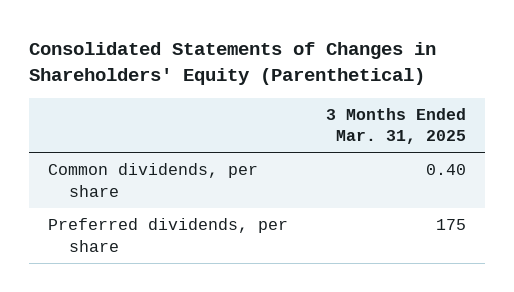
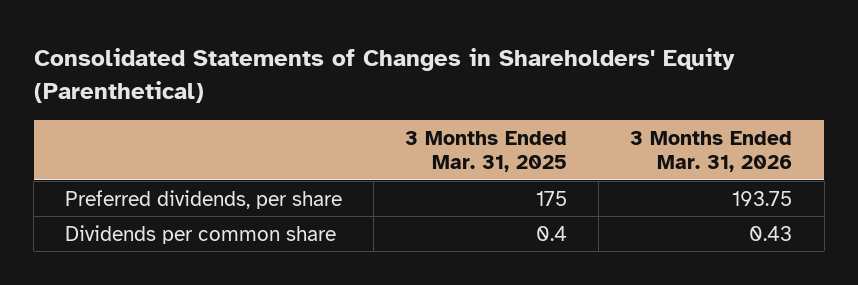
- | 3 Months Ended Mar. 31, 2025
+ | 3 Months Ended Mar. 31, 2025 | 3 Months Ended Mar. 31, 2026
- Common dividends, per share | 0.40
+ Dividends per common share | 0.4 | 0.43

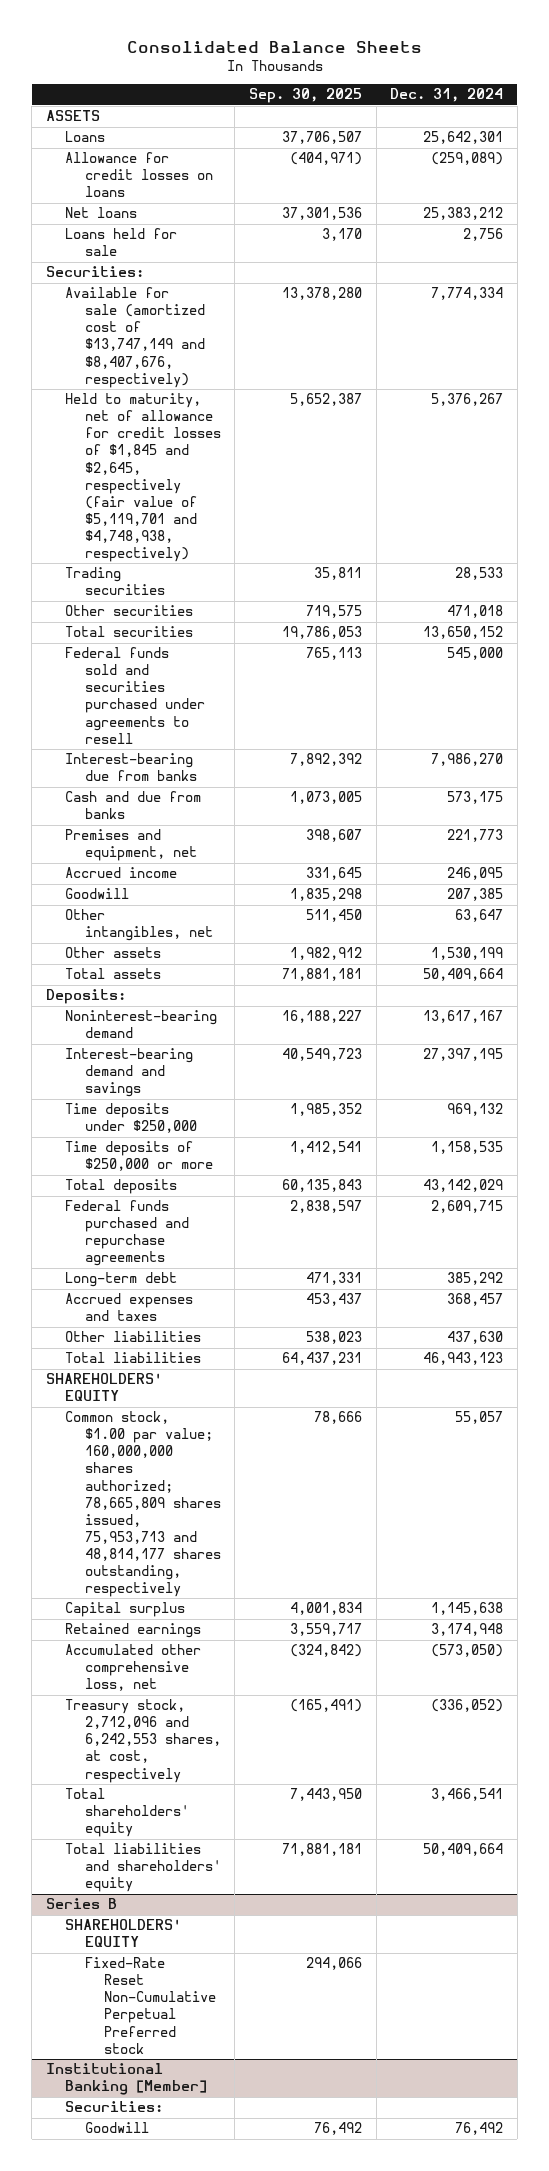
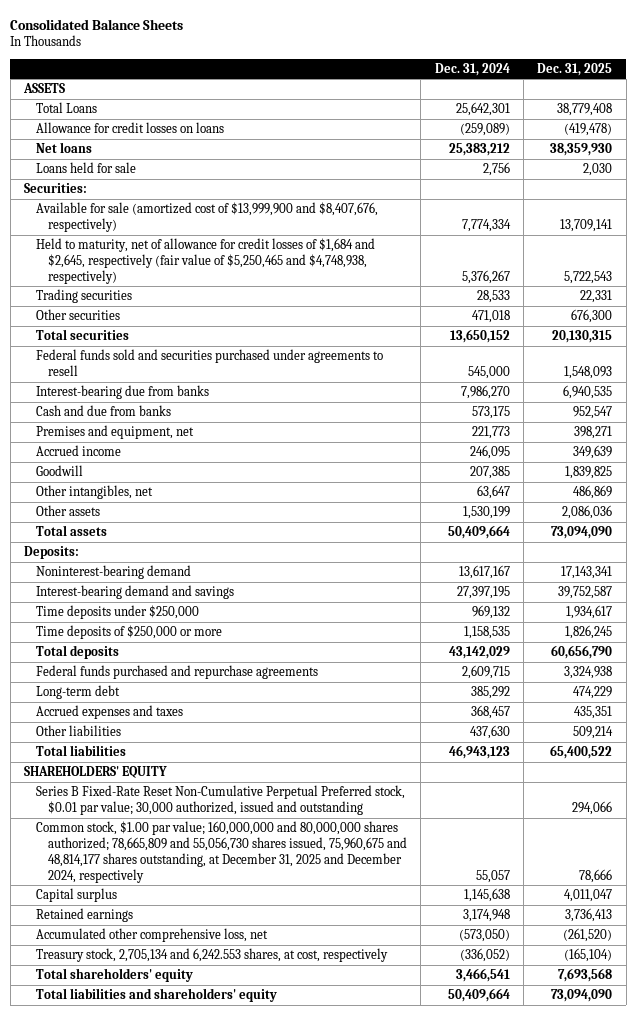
- | Sep. 30, 2025 | Dec. 31, 2024
+ | Dec. 31, 2024 | Dec. 31, 2025
- Loans | 37,706,507 | 25,642,301
+ Total Loans | 25,642,301 | 38,779,408
- Available for sale (amortized cost of $13,747,149 and $8,407,676, respectively) | 13,378,280 | 7,774,334
- Held to maturity, net of allowance for credit losses of $1,845 and $2,645, respectively (fair value of $5,119,701 and $4,748,938, respectively) | 5,652,387 | 5,376,267
+ Available for sale (amortized cost of $13,999,900 and $8,407,676, respectively) | 7,774,334 | 13,709,141
+ Held to maturity, net of allowance for credit losses of $1,684 and $2,645, respectively (fair value of $5,250,465 and $4,748,938, respectively) | 5,376,267 | 5,722,543
- Common stock, $1.00 par value; 160,000,000 shares authorized; 78,665,809 shares issued, 75,953,713 and 48,814,177 shares outstanding, respectively | 78,666 | 55,057
+ Series B Fixed-Rate Reset Non-Cumulative Perpetual Preferred stock, $0.01 par value; 30,000 authorized, issued and outstanding | | 294,066
+ Common stock, $1.00 par value; 160,000,000 and 80,000,000 shares authorized; 78,665,809 and 55,056,730 shares issued, 75,960,675 and 48,814,177 shares outstanding, at December 31, 2025 and December 2024, respectively | 55,057 | 78,666
- Treasury stock, 2,712,096 and 6,242,553 shares, at cost, respectively | (165,491) | (336,052)
+ Treasury stock, 2,705,134 and 6,242.553 shares, at cost, respectively | (336,052) | (165,104)
- Series B
- SHAREHOLDERS' EQUITY
- Fixed-Rate Reset Non-Cumulative Perpetual Preferred stock | 294,066 |
- Institutional Banking [Member]
- Securities:
- Goodwill | 76,492 | 76,492

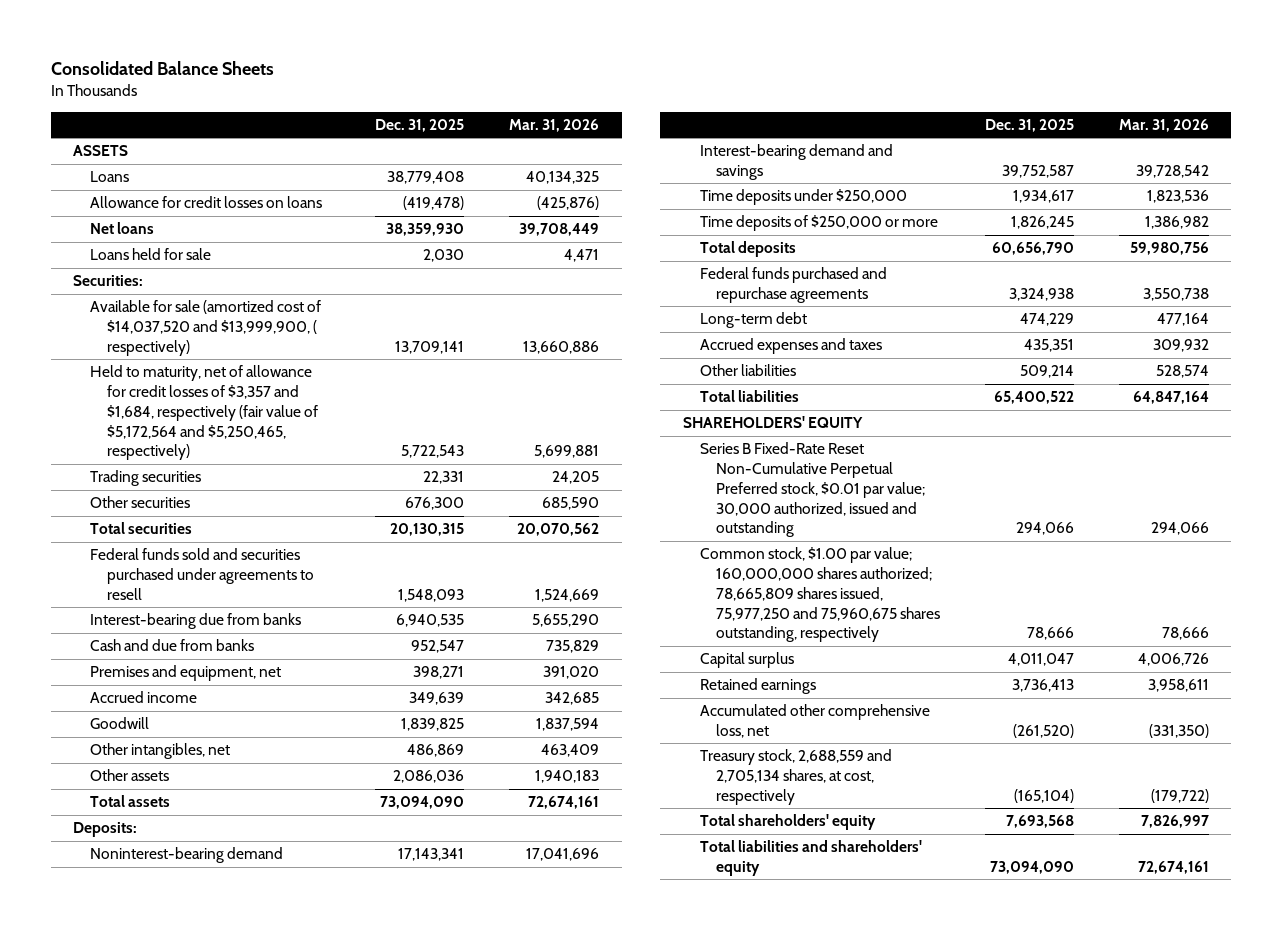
- | Dec. 31, 2024 | Dec. 31, 2025
+ | Dec. 31, 2025 | Mar. 31, 2026
- Total Loans | 25,642,301 | 38,779,408
+ Loans | 38,779,408 | 40,134,325
- Available for sale (amortized cost of $13,999,900 and $8,407,676, respectively) | 7,774,334 | 13,709,141
- Held to maturity, net of allowance for credit losses of $1,684 and $2,645, respectively (fair value of $5,250,465 and $4,748,938, respectively) | 5,376,267 | 5,722,543
+ Available for sale (amortized cost of $14,037,520 and $13,999,900, ( respectively) | 13,709,141 | 13,660,886
+ Held to maturity, net of allowance for credit losses of $3,357 and $1,684, respectively (fair value of $5,172,564 and $5,250,465, respectively) | 5,722,543 | 5,699,881
- Common stock, $1.00 par value; 160,000,000 and 80,000,000 shares authorized; 78,665,809 and 55,056,730 shares issued, 75,960,675 and 48,814,177 shares outstanding, at December 31, 2025 and December 2024, respectively | 55,057 | 78,666
+ Common stock, $1.00 par value; 160,000,000 shares authorized; 78,665,809 shares issued, 75,977,250 and 75,960,675 shares outstanding, respectively | 78,666 | 78,666
- Treasury stock, 2,705,134 and 6,242.553 shares, at cost, respectively | (336,052) | (165,104)
+ Treasury stock, 2,688,559 and 2,705,134 shares, at cost, respectively | (165,104) | (179,722)

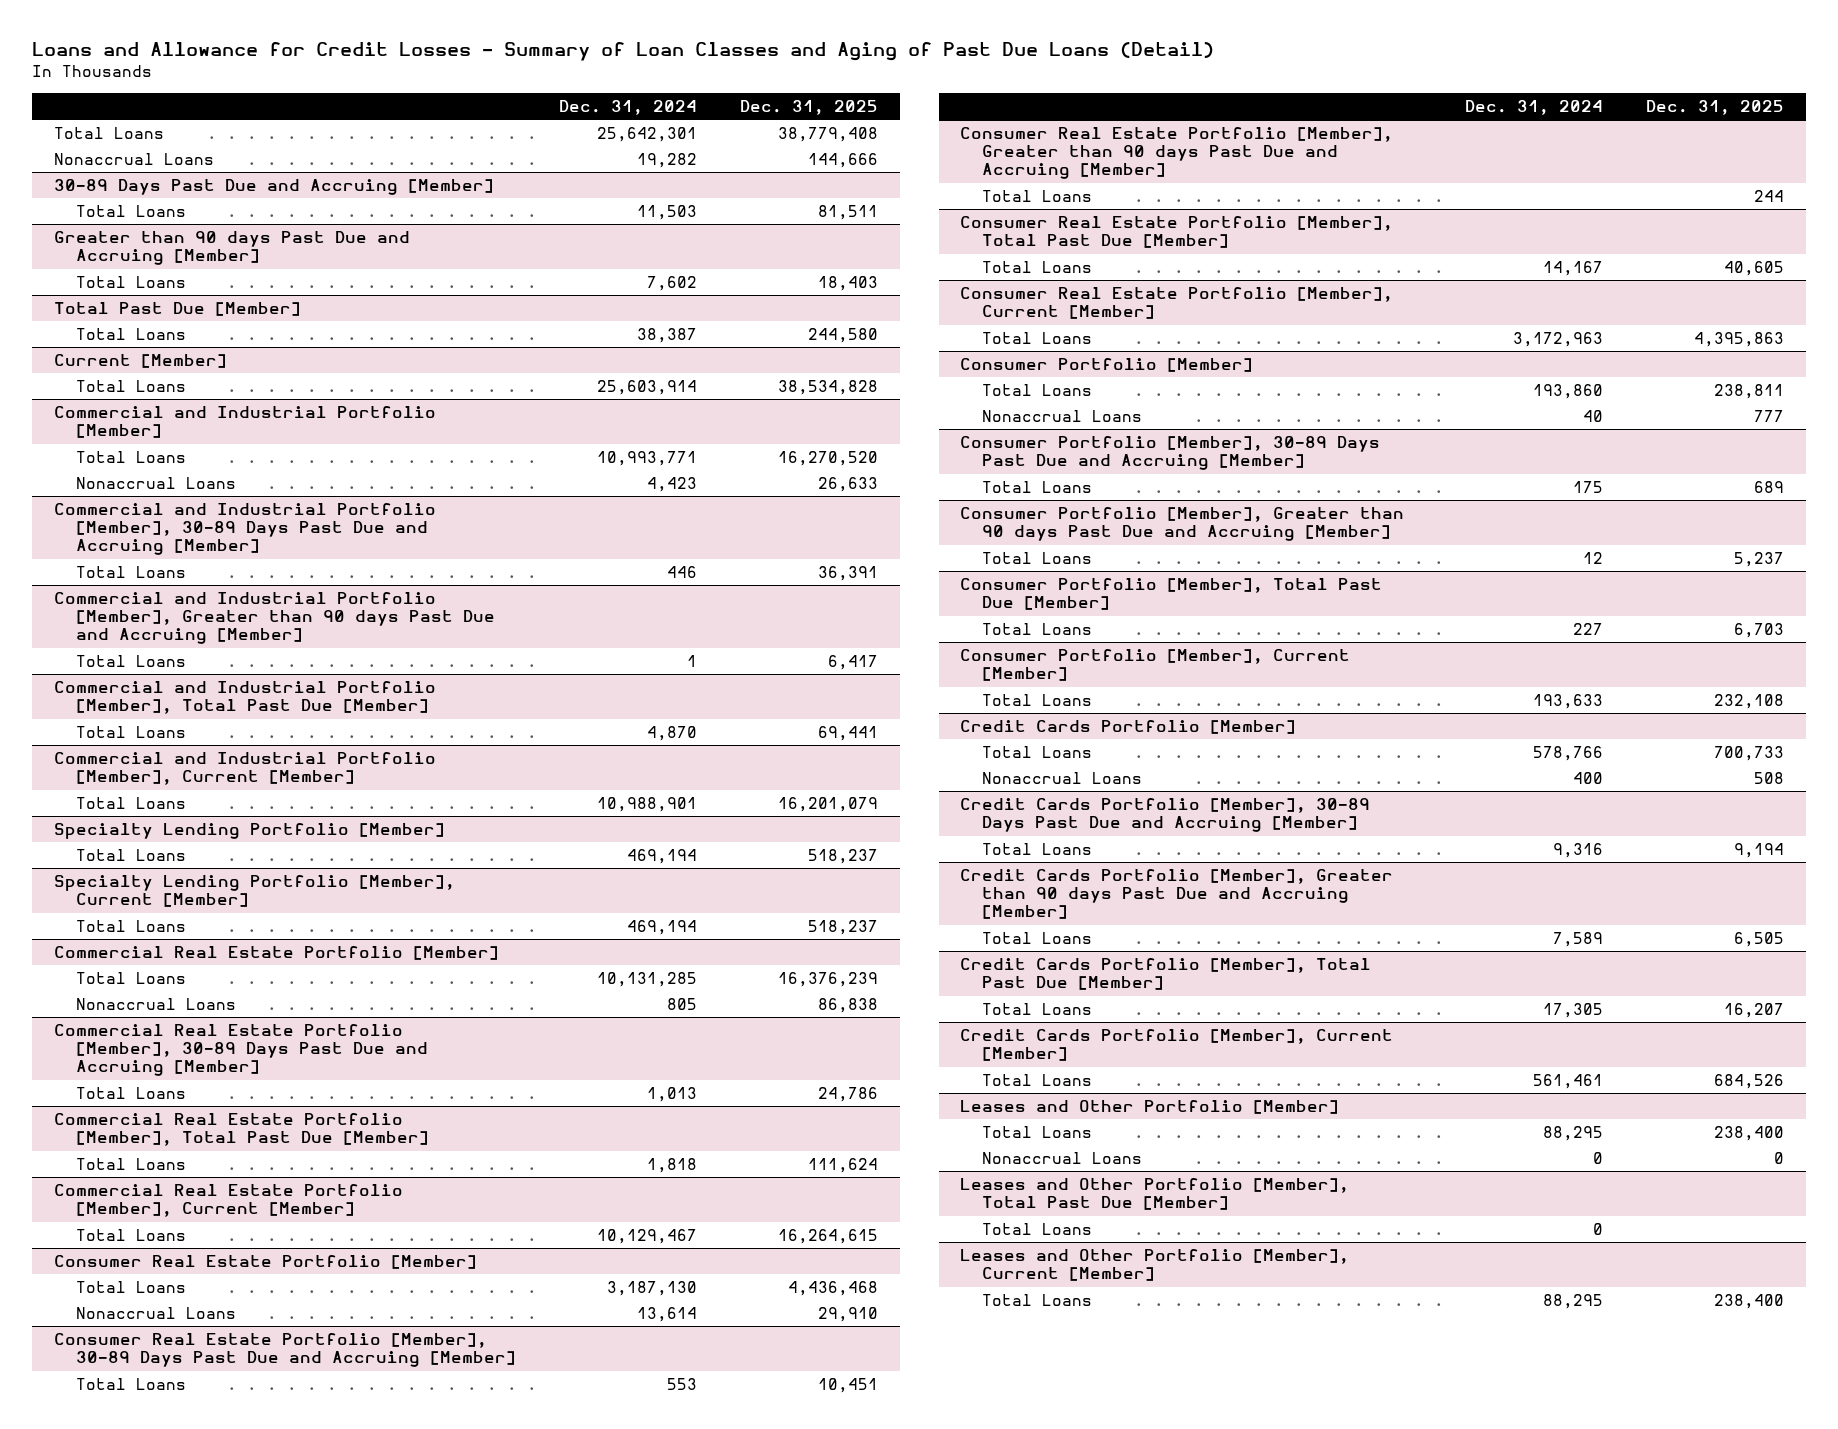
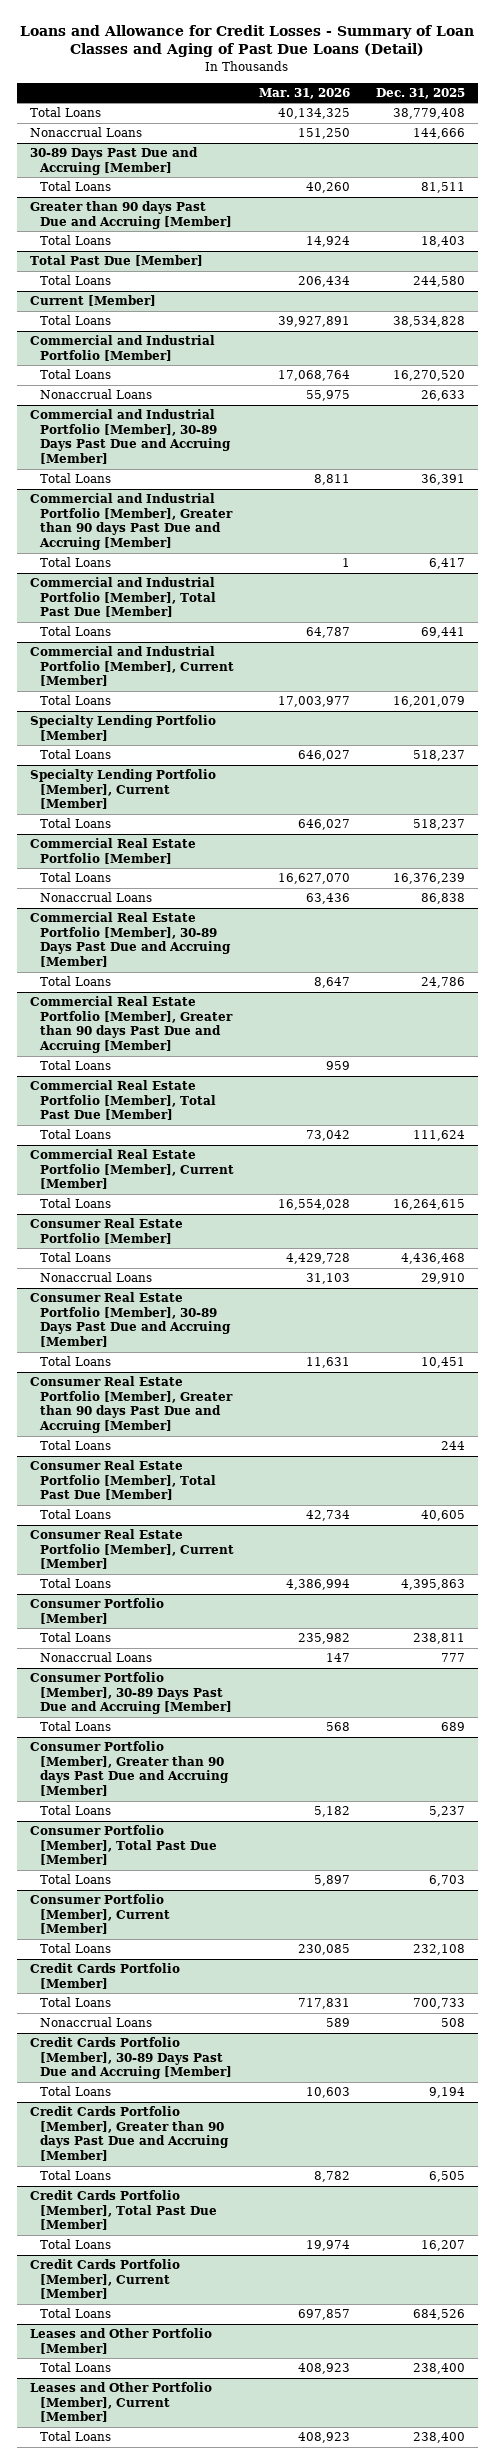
- | Dec. 31, 2024 | Dec. 31, 2025
+ | Mar. 31, 2026 | Dec. 31, 2025
+ Commercial Real Estate Portfolio [Member], Greater than 90 days Past Due and Accruing [Member]
+ Total Loans | 959 |
@ Leases and Other Portfolio [Member]
- Nonaccrual Loans | 0 | 0
- Leases and Other Portfolio [Member], Total Past Due [Member]
- Total Loans | 0 |

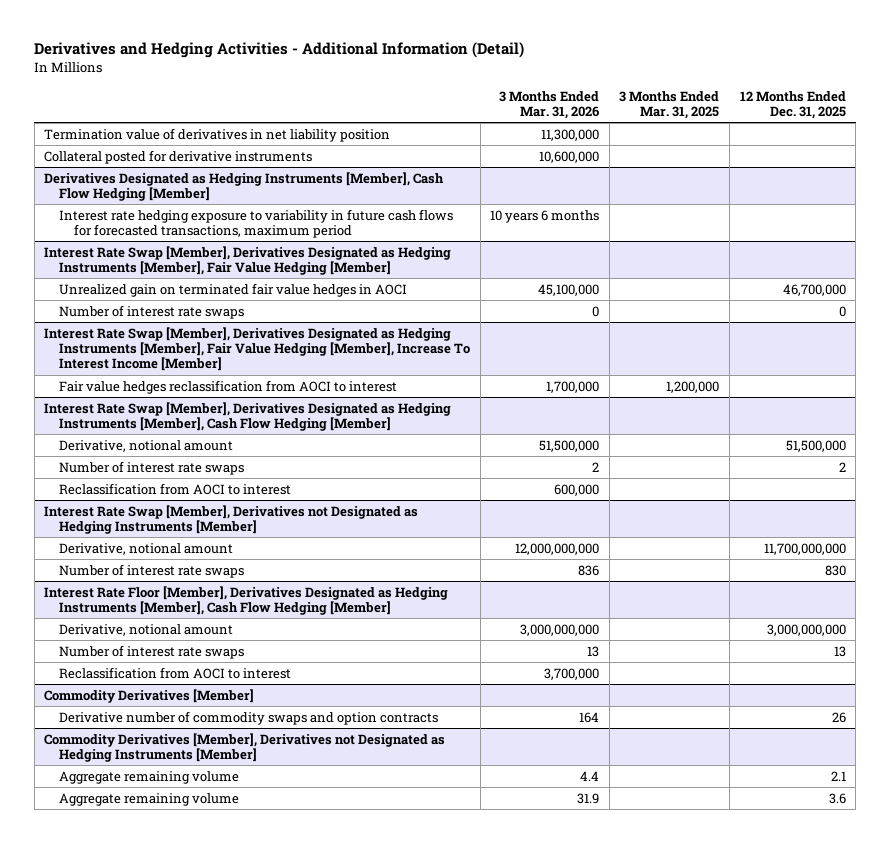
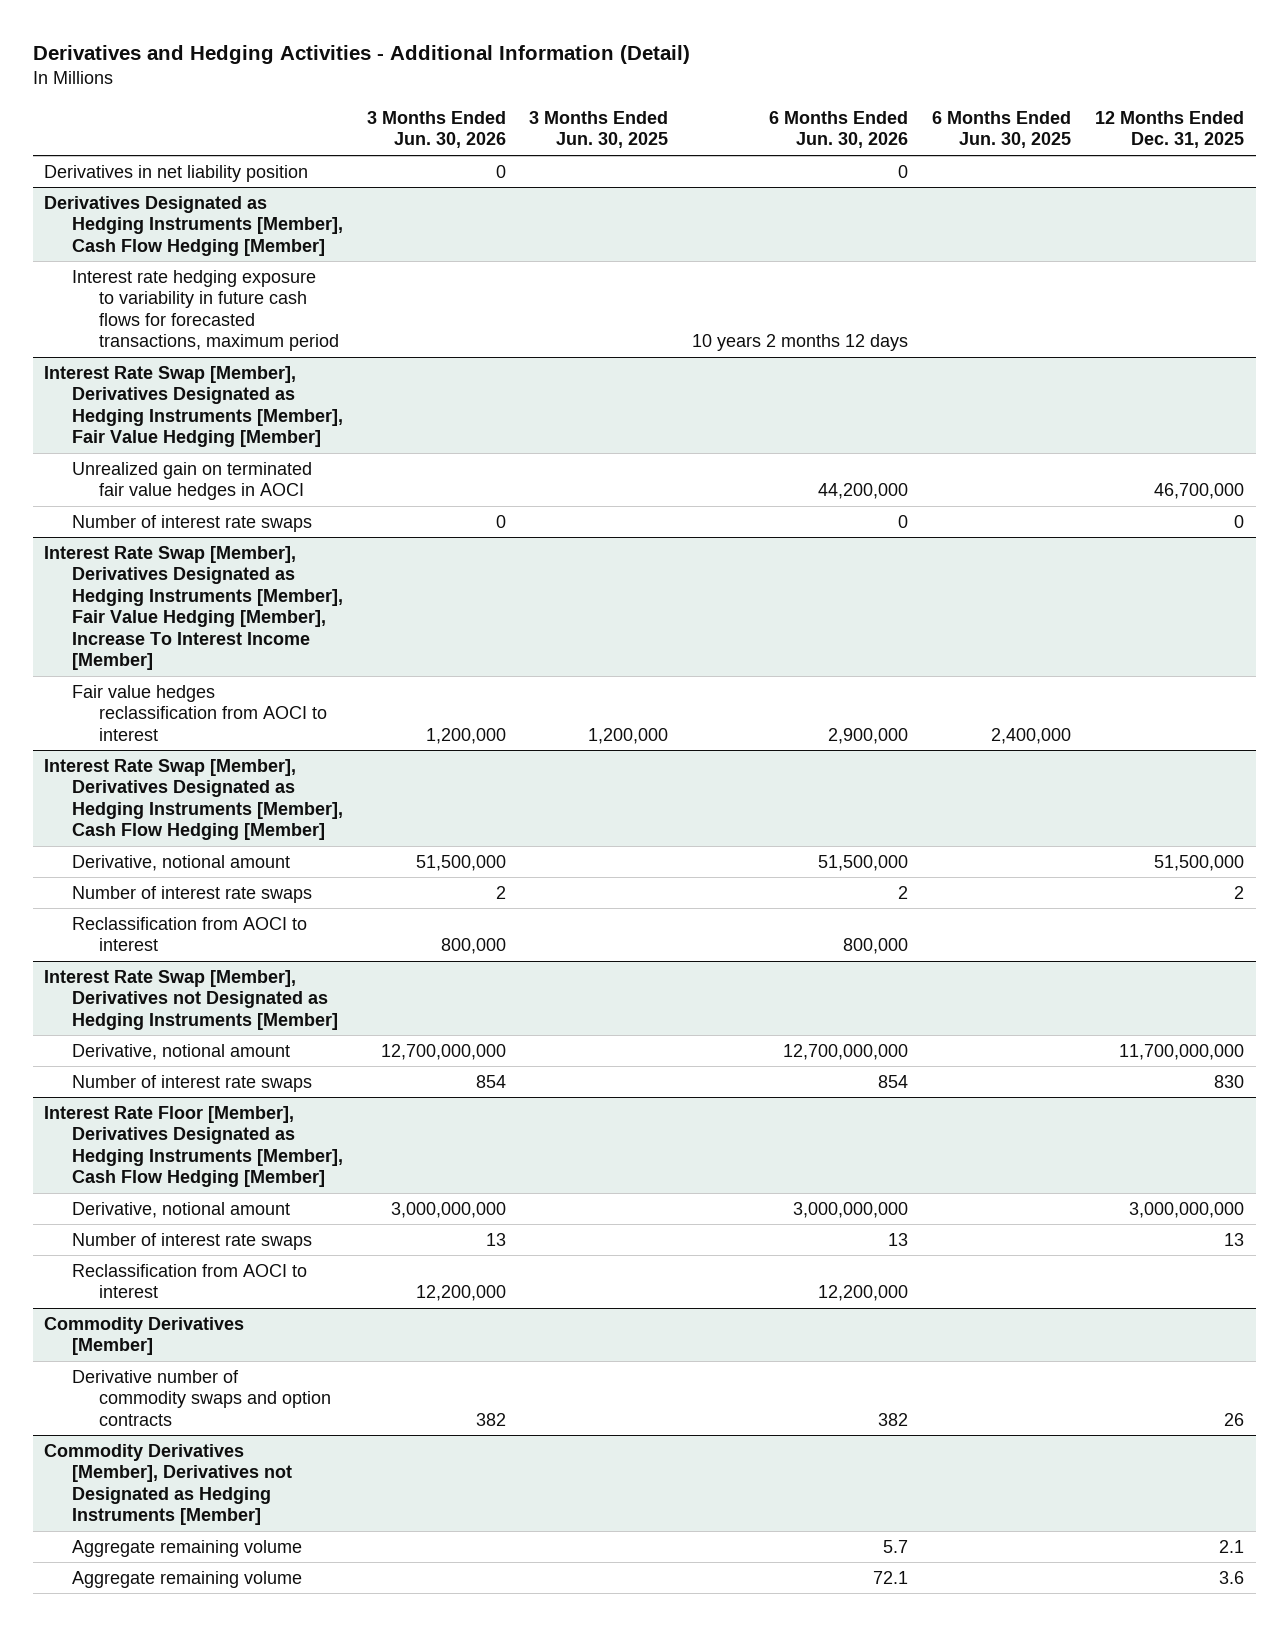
- | 3 Months Ended Mar. 31, 2026 | 3 Months Ended Mar. 31, 2025 | 12 Months Ended Dec. 31, 2025
+ | 3 Months Ended Jun. 30, 2026 | 3 Months Ended Jun. 30, 2025 | 6 Months Ended Jun. 30, 2026 | 6 Months Ended Jun. 30, 2025 | 12 Months Ended Dec. 31, 2025
- Termination value of derivatives in net liability position | 11,300,000 | |
- Collateral posted for derivative instruments | 10,600,000 | |
+ Derivatives in net liability position | 0 | | 0 | |

